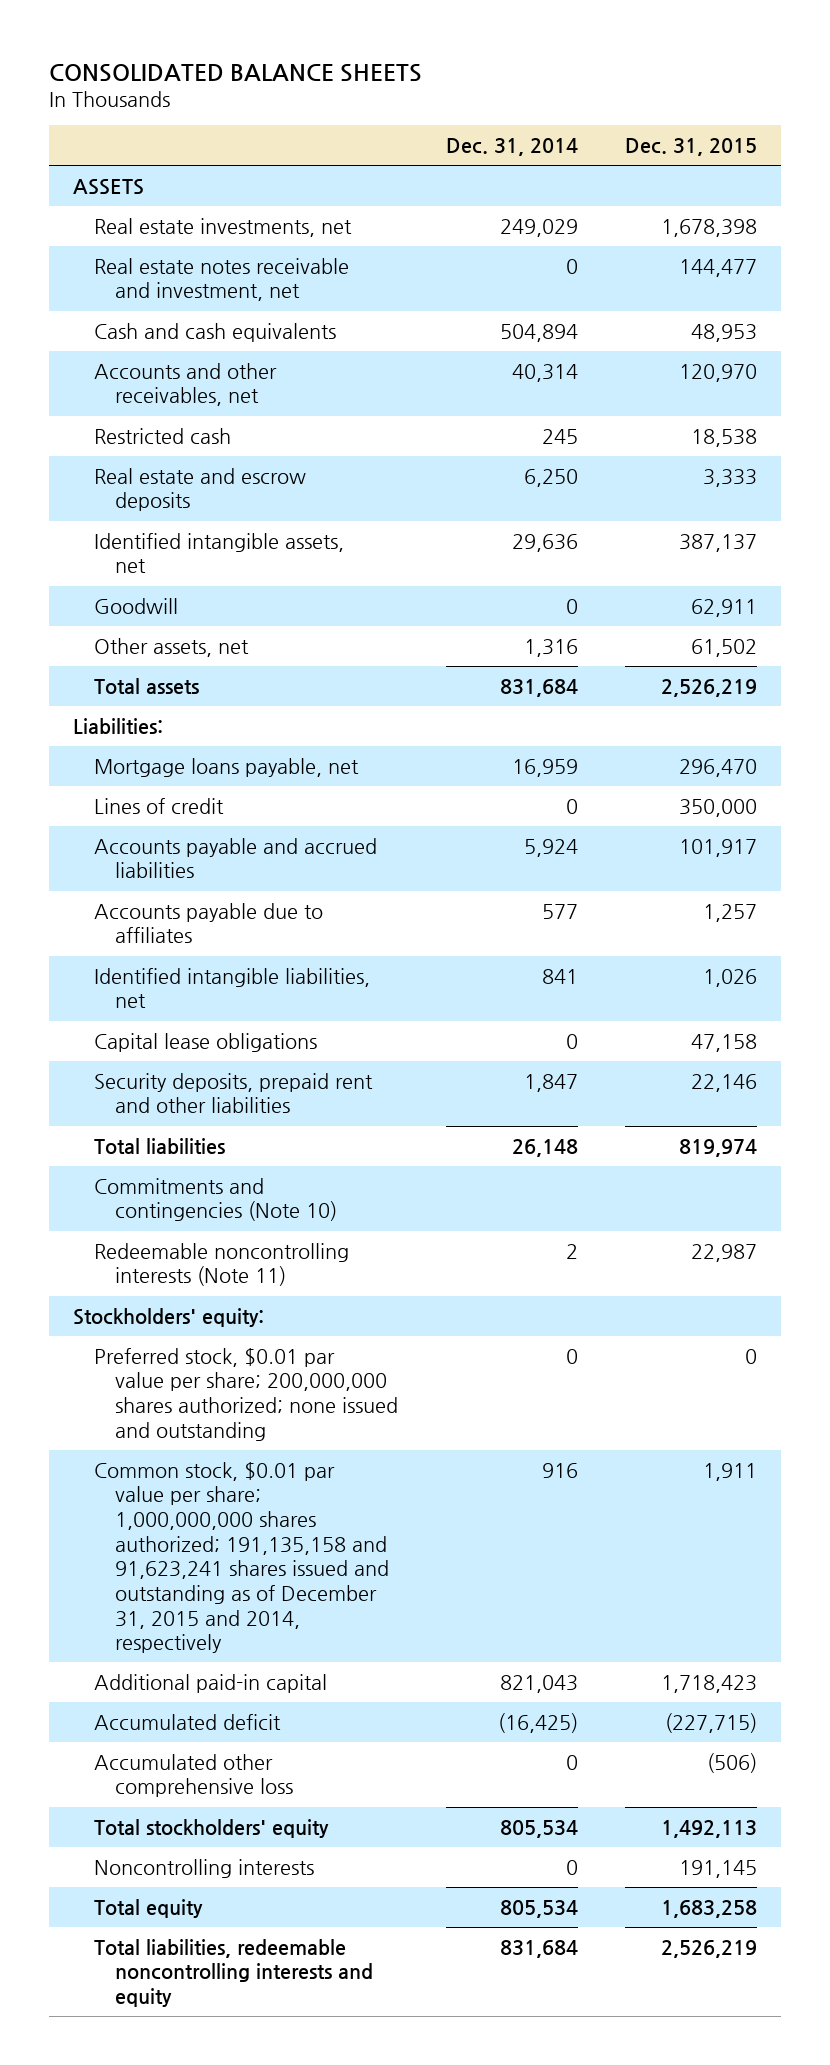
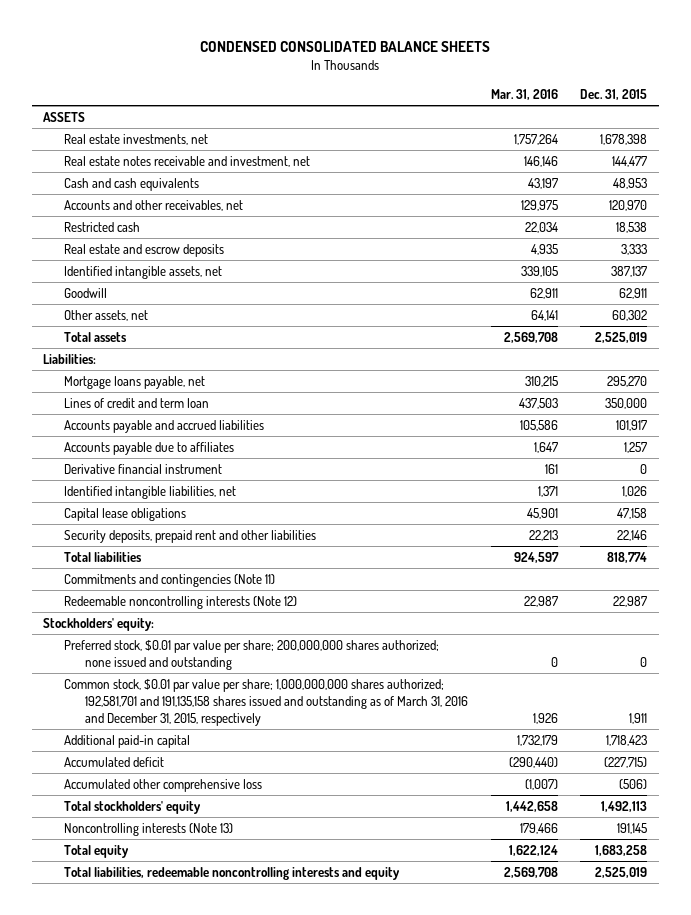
- CONSOLIDATED BALANCE SHEETS
+ CONDENSED CONSOLIDATED BALANCE SHEETS
- | Dec. 31, 2014 | Dec. 31, 2015
+ | Mar. 31, 2016 | Dec. 31, 2015
- Other assets, net | 1,316 | 61,502
- Total assets | 831,684 | 2,526,219
+ Other assets, net | 64,141 | 60,302
+ Total assets | 2,569,708 | 2,525,019
- Mortgage loans payable, net | 16,959 | 296,470
- Lines of credit | 0 | 350,000
+ Mortgage loans payable, net | 310,215 | 295,270
+ Lines of credit and term loan | 437,503 | 350,000
+ Derivative financial instrument | 161 | 0
- Total liabilities | 26,148 | 819,974
- Commitments and contingencies (Note 10)
- Redeemable noncontrolling interests (Note 11) | 2 | 22,987
+ Total liabilities | 924,597 | 818,774
+ Commitments and contingencies (Note 11)
+ Redeemable noncontrolling interests (Note 12) | 22,987 | 22,987
- Common stock, $0.01 par value per share; 1,000,000,000 shares authorized; 191,135,158 and 91,623,241 shares issued and outstanding as of December 31, 2015 and 2014, respectively | 916 | 1,911
+ Common stock, $0.01 par value per share; 1,000,000,000 shares authorized; 192,581,701 and 191,135,158 shares issued and outstanding as of March 31, 2016 and December 31, 2015, respectively | 1,926 | 1,911
- Noncontrolling interests | 0 | 191,145
+ Noncontrolling interests (Note 13) | 179,466 | 191,145
- Total liabilities, redeemable noncontrolling interests and equity | 831,684 | 2,526,219
+ Total liabilities, redeemable noncontrolling interests and equity | 2,569,708 | 2,525,019

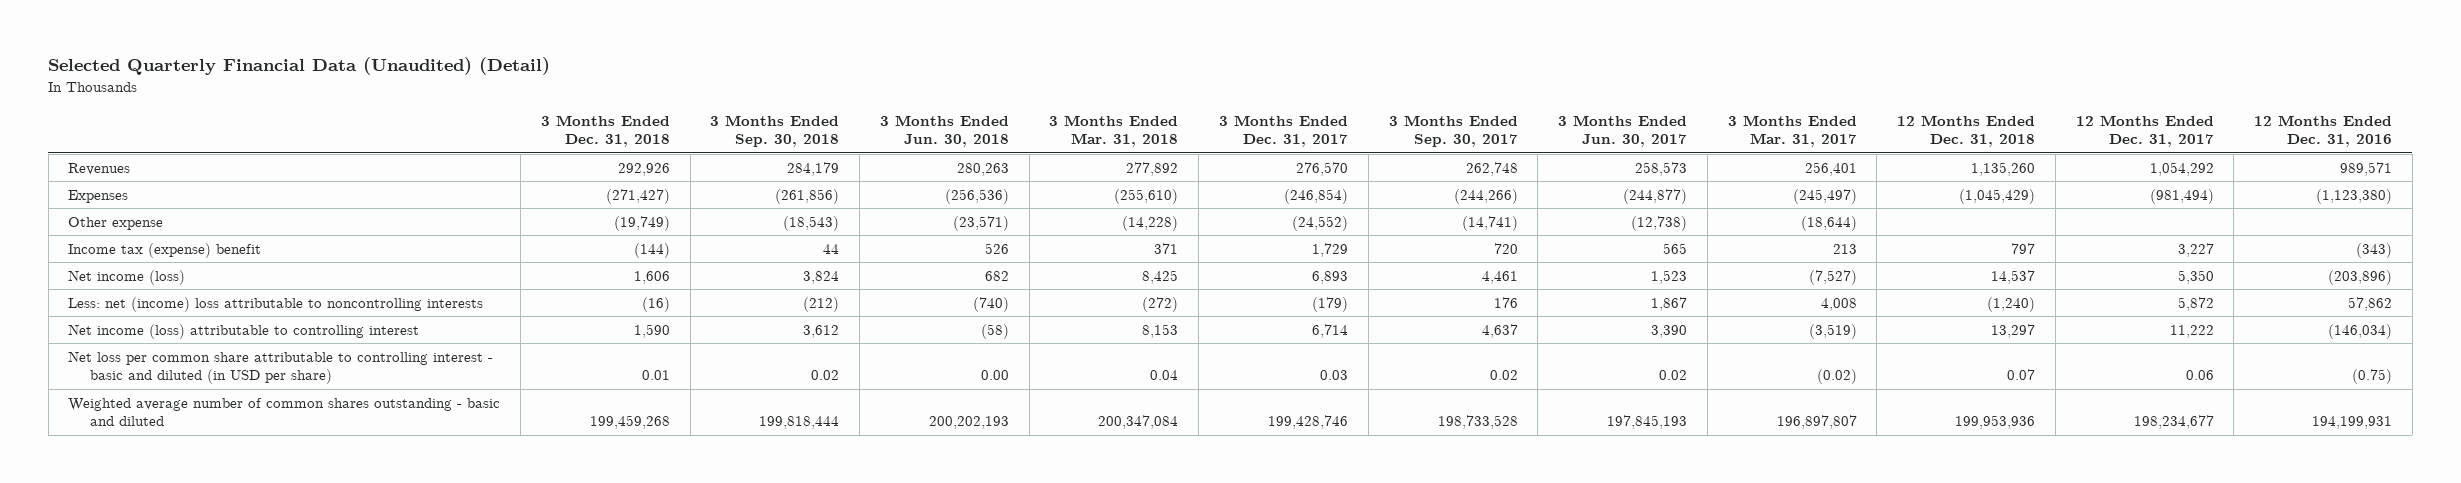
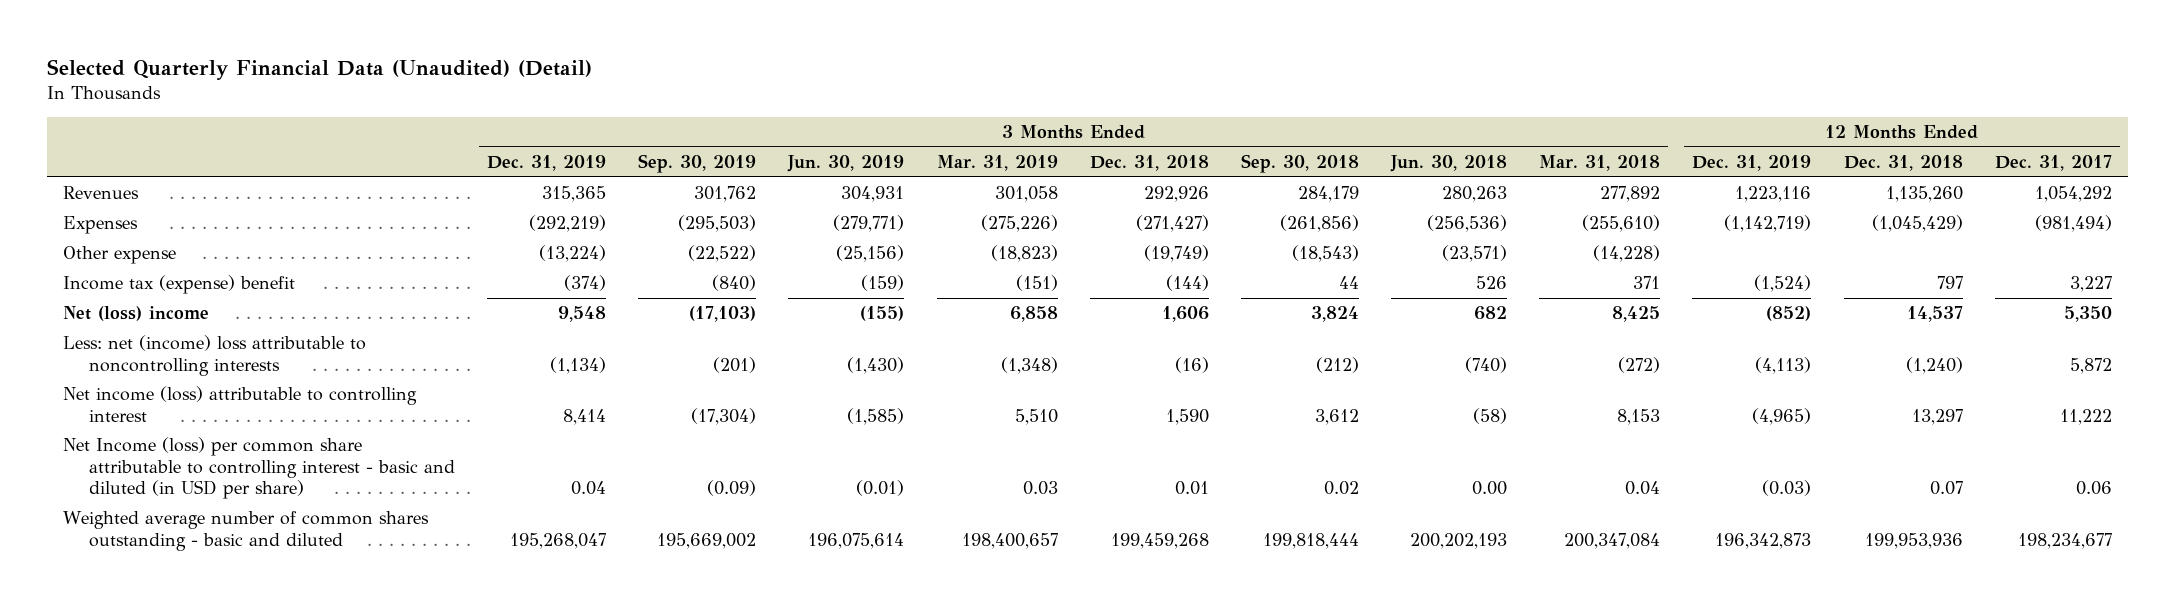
- | 3 Months Ended Dec. 31, 2018 | 3 Months Ended Sep. 30, 2018 | 3 Months Ended Jun. 30, 2018 | 3 Months Ended Mar. 31, 2018 | 3 Months Ended Dec. 31, 2017 | 3 Months Ended Sep. 30, 2017 | 3 Months Ended Jun. 30, 2017 | 3 Months Ended Mar. 31, 2017 | 12 Months Ended Dec. 31, 2018 | 12 Months Ended Dec. 31, 2017 | 12 Months Ended Dec. 31, 2016
+ | 3 Months Ended Dec. 31, 2019 | 3 Months Ended Sep. 30, 2019 | 3 Months Ended Jun. 30, 2019 | 3 Months Ended Mar. 31, 2019 | 3 Months Ended Dec. 31, 2018 | 3 Months Ended Sep. 30, 2018 | 3 Months Ended Jun. 30, 2018 | 3 Months Ended Mar. 31, 2018 | 12 Months Ended Dec. 31, 2019 | 12 Months Ended Dec. 31, 2018 | 12 Months Ended Dec. 31, 2017
- Net income (loss) | 1,606 | 3,824 | 682 | 8,425 | 6,893 | 4,461 | 1,523 | (7,527) | 14,537 | 5,350 | (203,896)
+ Net (loss) income | 9,548 | (17,103) | (155) | 6,858 | 1,606 | 3,824 | 682 | 8,425 | (852) | 14,537 | 5,350
- Net loss per common share attributable to controlling interest - basic and diluted (in USD per share) | 0.01 | 0.02 | 0.00 | 0.04 | 0.03 | 0.02 | 0.02 | (0.02) | 0.07 | 0.06 | (0.75)
+ Net Income (loss) per common share attributable to controlling interest - basic and diluted (in USD per share) | 0.04 | (0.09) | (0.01) | 0.03 | 0.01 | 0.02 | 0.00 | 0.04 | (0.03) | 0.07 | 0.06

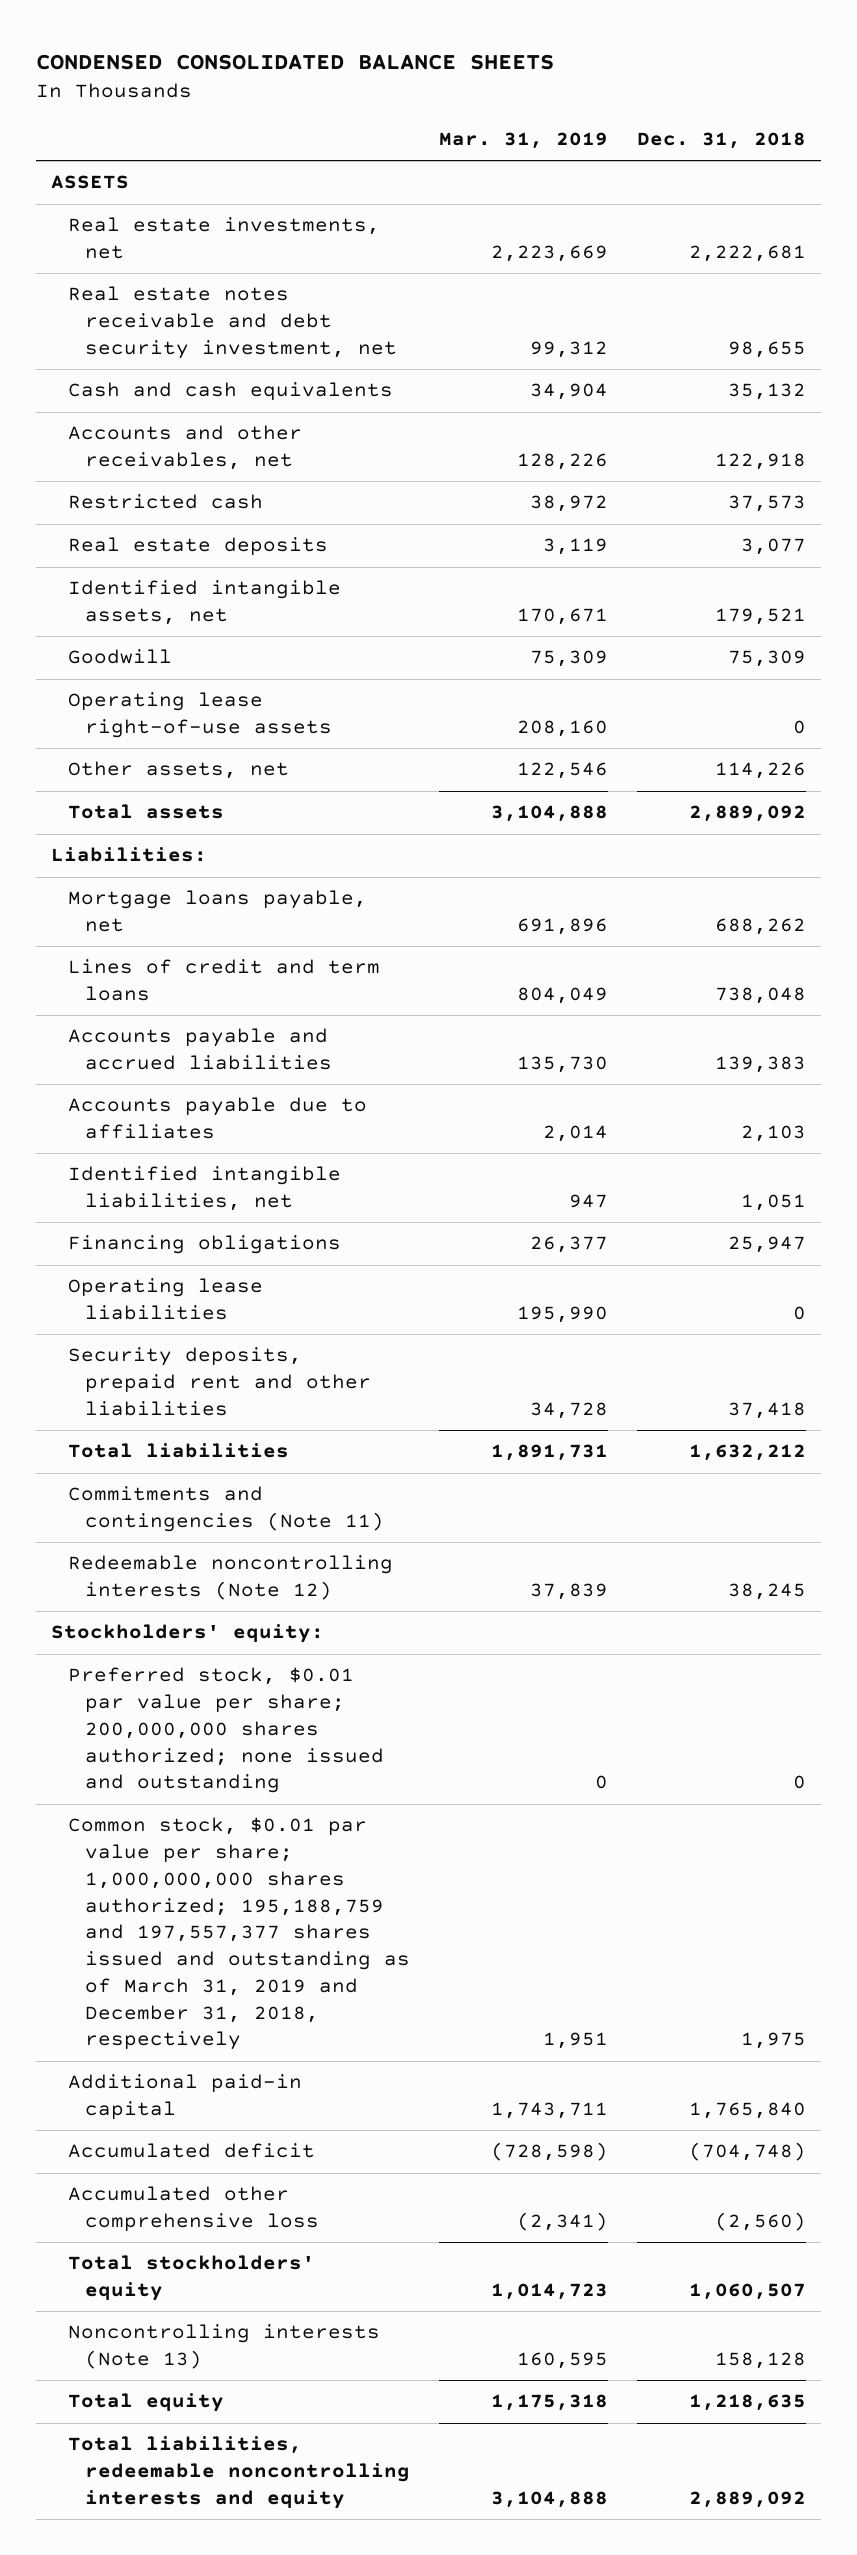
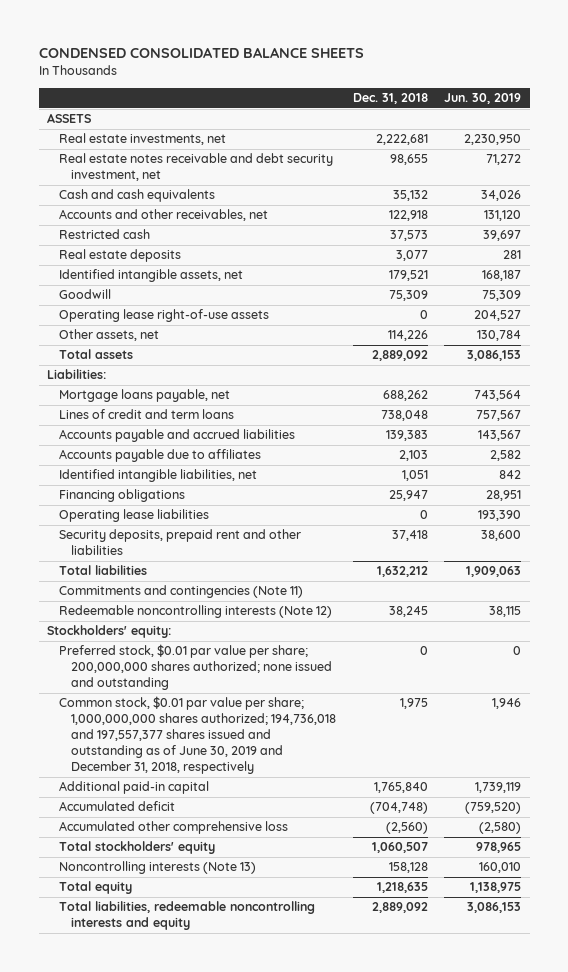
- | Mar. 31, 2019 | Dec. 31, 2018
+ | Dec. 31, 2018 | Jun. 30, 2019
- Common stock, $0.01 par value per share; 1,000,000,000 shares authorized; 195,188,759 and 197,557,377 shares issued and outstanding as of March 31, 2019 and December 31, 2018, respectively | 1,951 | 1,975
+ Common stock, $0.01 par value per share; 1,000,000,000 shares authorized; 194,736,018 and 197,557,377 shares issued and outstanding as of June 30, 2019 and December 31, 2018, respectively | 1,975 | 1,946

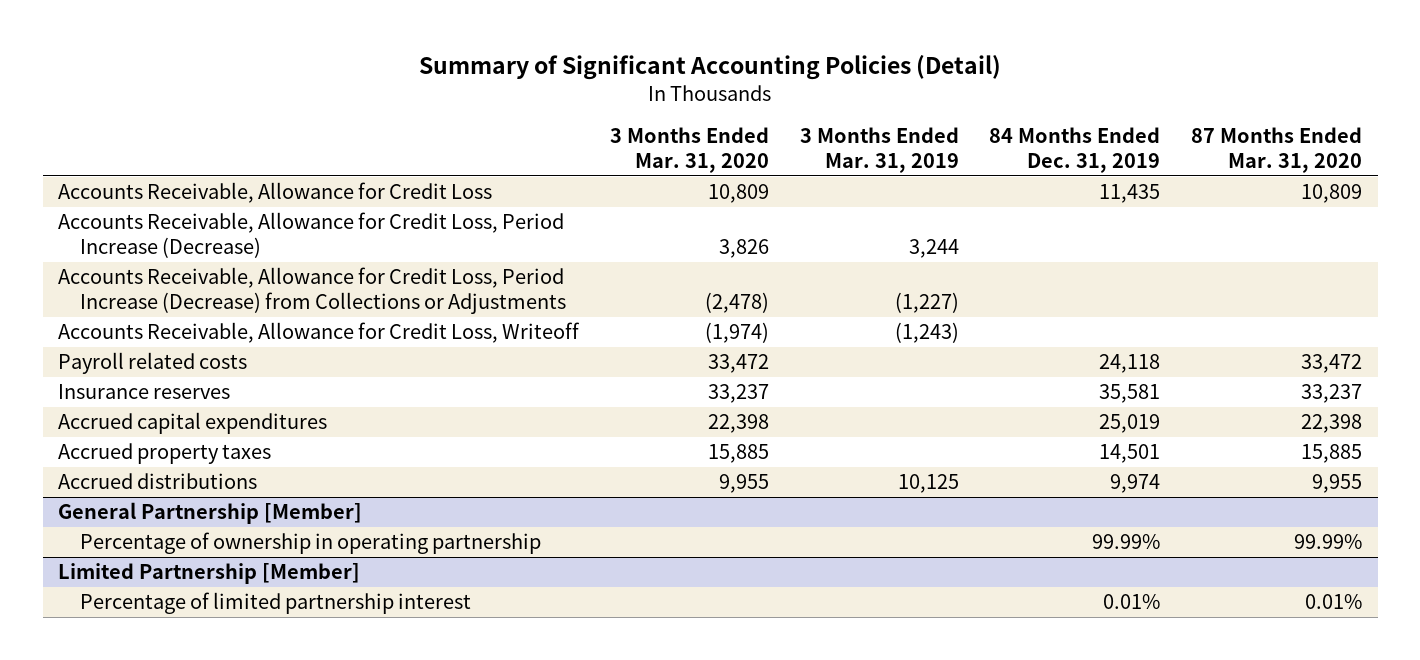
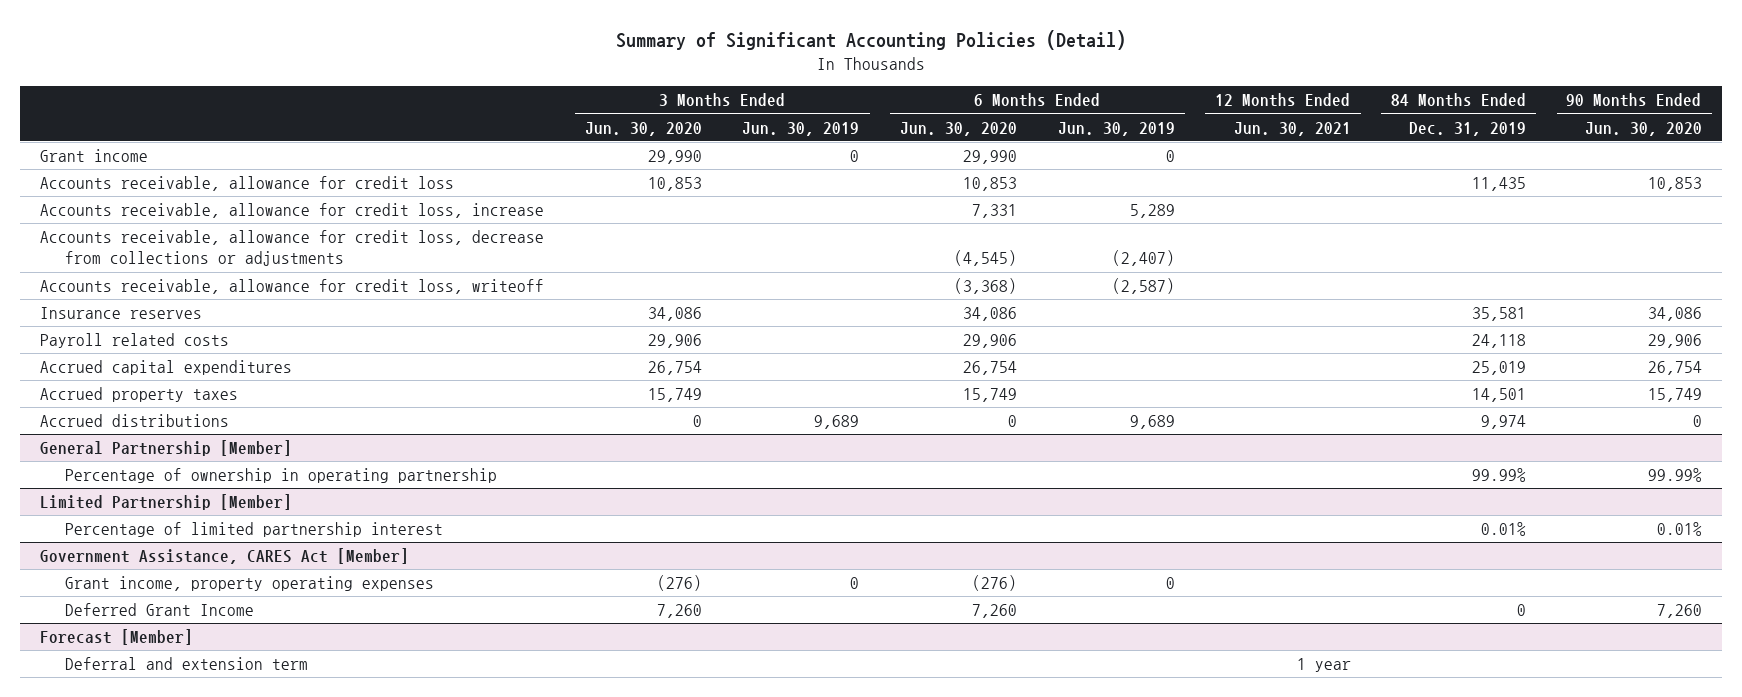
- | 3 Months Ended Mar. 31, 2020 | 3 Months Ended Mar. 31, 2019 | 84 Months Ended Dec. 31, 2019 | 87 Months Ended Mar. 31, 2020
+ | 3 Months Ended Jun. 30, 2020 | 3 Months Ended Jun. 30, 2019 | 6 Months Ended Jun. 30, 2020 | 6 Months Ended Jun. 30, 2019 | 12 Months Ended Jun. 30, 2021 | 84 Months Ended Dec. 31, 2019 | 90 Months Ended Jun. 30, 2020
- Accounts Receivable, Allowance for Credit Loss | 10,809 | | 11,435 | 10,809
- Accounts Receivable, Allowance for Credit Loss, Period Increase (Decrease) | 3,826 | 3,244 | |
- Accounts Receivable, Allowance for Credit Loss, Period Increase (Decrease) from Collections or Adjustments | (2,478) | (1,227) | |
- Accounts Receivable, Allowance for Credit Loss, Writeoff | (1,974) | (1,243) | |
+ Grant income | 29,990 | 0 | 29,990 | 0 | | |
+ Accounts receivable, allowance for credit loss | 10,853 | | 10,853 | | | 11,435 | 10,853
+ Accounts receivable, allowance for credit loss, increase | | | 7,331 | 5,289 | | |
+ Accounts receivable, allowance for credit loss, decrease from collections or adjustments | | | (4,545) | (2,407) | | |
+ Accounts receivable, allowance for credit loss, writeoff | | | (3,368) | (2,587) | | |
moved down: Payroll related costs | 29,906 | | 29,906 | | | 24,118 | 29,906
+ Government Assistance, CARES Act [Member]
+ Grant income, property operating expenses | (276) | 0 | (276) | 0 | | |
+ Deferred Grant Income | 7,260 | | 7,260 | | | 0 | 7,260
+ Forecast [Member]
+ Deferral and extension term | | | | | 1 year | |

